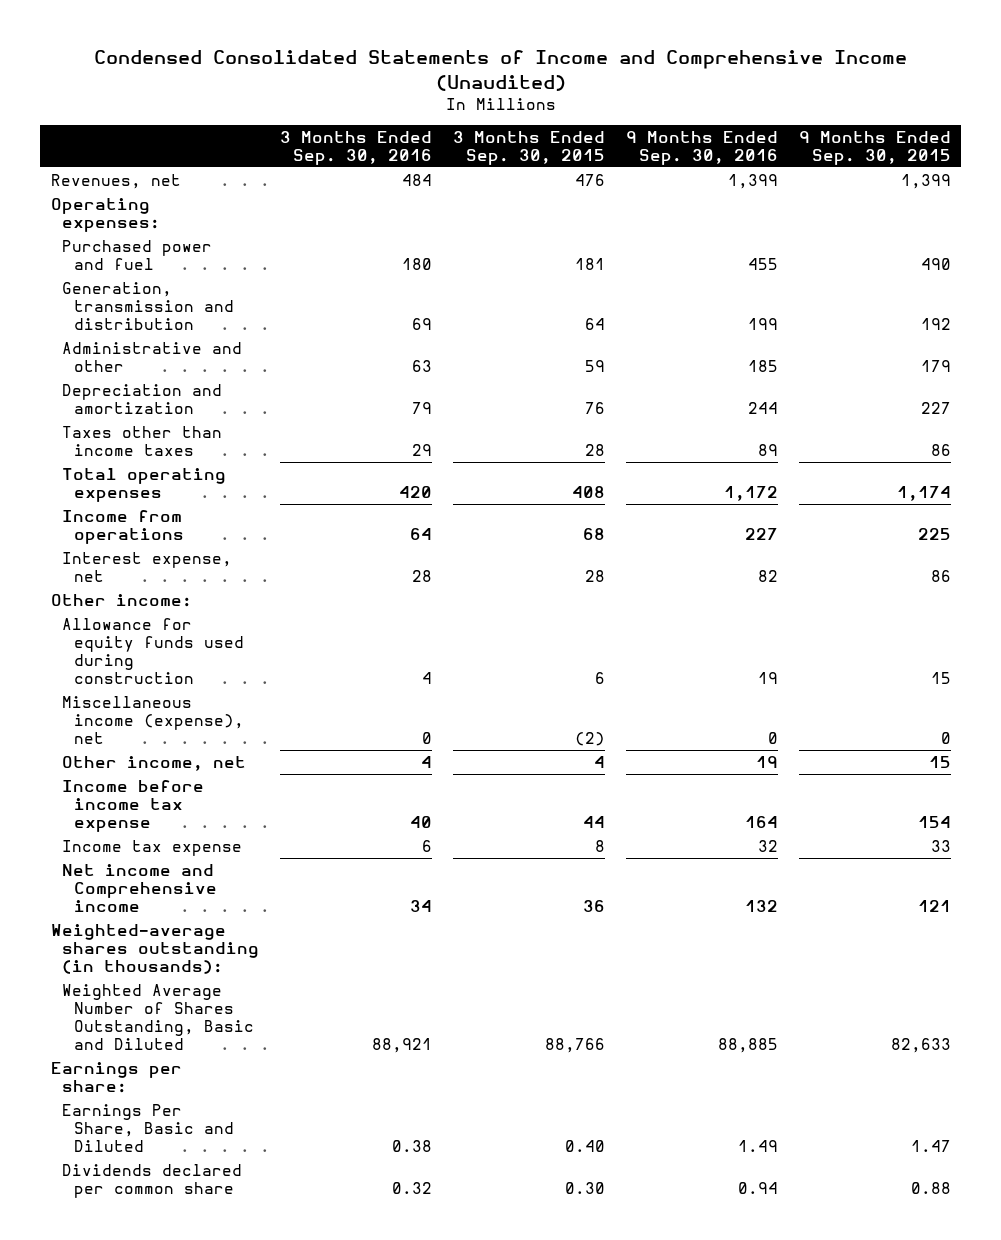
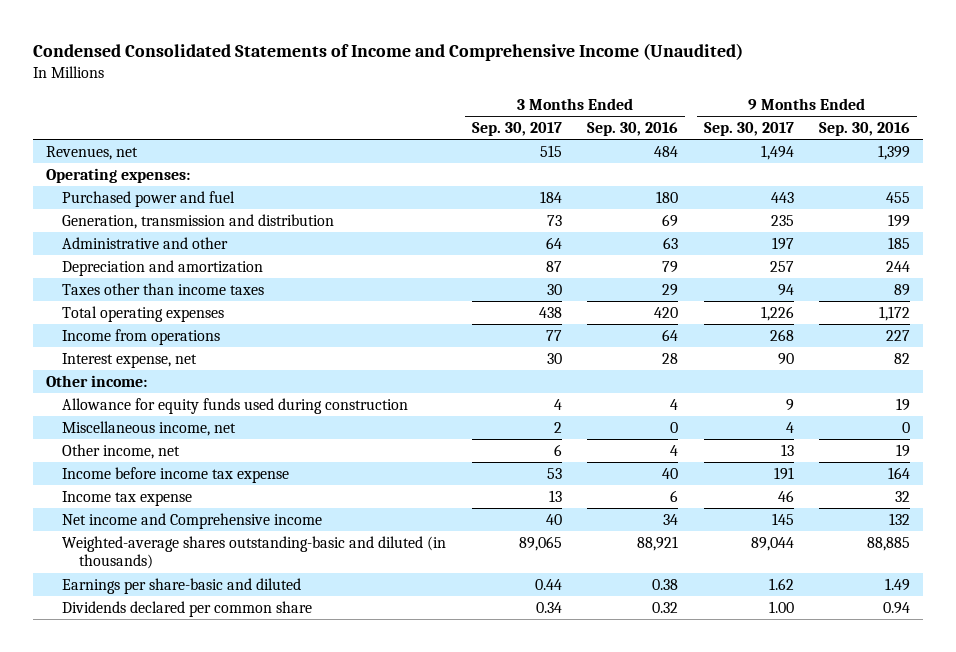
- | 3 Months Ended Sep. 30, 2016 | 3 Months Ended Sep. 30, 2015 | 9 Months Ended Sep. 30, 2016 | 9 Months Ended Sep. 30, 2015
+ | 3 Months Ended Sep. 30, 2017 | 3 Months Ended Sep. 30, 2016 | 9 Months Ended Sep. 30, 2017 | 9 Months Ended Sep. 30, 2016
- Miscellaneous income (expense), net | 0 | (2) | 0 | 0
+ Miscellaneous income, net | 2 | 0 | 4 | 0
- Weighted-average shares outstanding (in thousands):
- Weighted Average Number of Shares Outstanding, Basic and Diluted | 88,921 | 88,766 | 88,885 | 82,633
- Earnings per share:
- Earnings Per Share, Basic and Diluted | 0.38 | 0.40 | 1.49 | 1.47
+ Weighted-average shares outstanding-basic and diluted (in thousands) | 89,065 | 88,921 | 89,044 | 88,885
+ Earnings per share-basic and diluted | 0.44 | 0.38 | 1.62 | 1.49

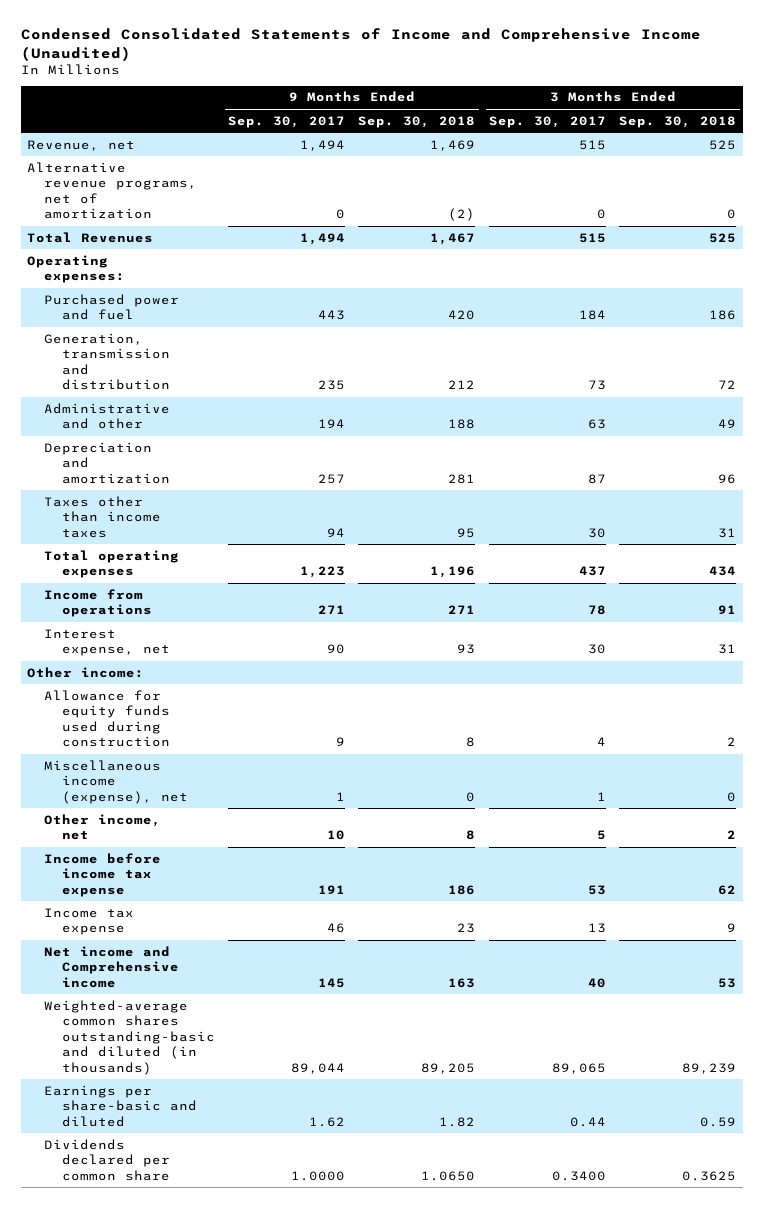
- | 3 Months Ended Sep. 30, 2017 | 3 Months Ended Sep. 30, 2016 | 9 Months Ended Sep. 30, 2017 | 9 Months Ended Sep. 30, 2016
+ | 9 Months Ended Sep. 30, 2017 | 9 Months Ended Sep. 30, 2018 | 3 Months Ended Sep. 30, 2017 | 3 Months Ended Sep. 30, 2018
- Revenues, net | 515 | 484 | 1,494 | 1,399
+ Revenue, net | 1,494 | 1,469 | 515 | 525
+ Alternative revenue programs, net of amortization | 0 | (2) | 0 | 0
+ Total Revenues | 1,494 | 1,467 | 515 | 525
- Administrative and other | 64 | 63 | 197 | 185
+ Administrative and other | 194 | 188 | 63 | 49
- Total operating expenses | 438 | 420 | 1,226 | 1,172
- Income from operations | 77 | 64 | 268 | 227
+ Total operating expenses | 1,223 | 1,196 | 437 | 434
+ Income from operations | 271 | 271 | 78 | 91
- Miscellaneous income, net | 2 | 0 | 4 | 0
- Other income, net | 6 | 4 | 13 | 19
+ Miscellaneous income (expense), net | 1 | 0 | 1 | 0
+ Other income, net | 10 | 8 | 5 | 2
- Weighted-average shares outstanding-basic and diluted (in thousands) | 89,065 | 88,921 | 89,044 | 88,885
+ Weighted-average common shares outstanding-basic and diluted (in thousands) | 89,044 | 89,205 | 89,065 | 89,239
- Dividends declared per common share | 0.34 | 0.32 | 1.00 | 0.94
+ Dividends declared per common share | 1.0000 | 1.0650 | 0.3400 | 0.3625

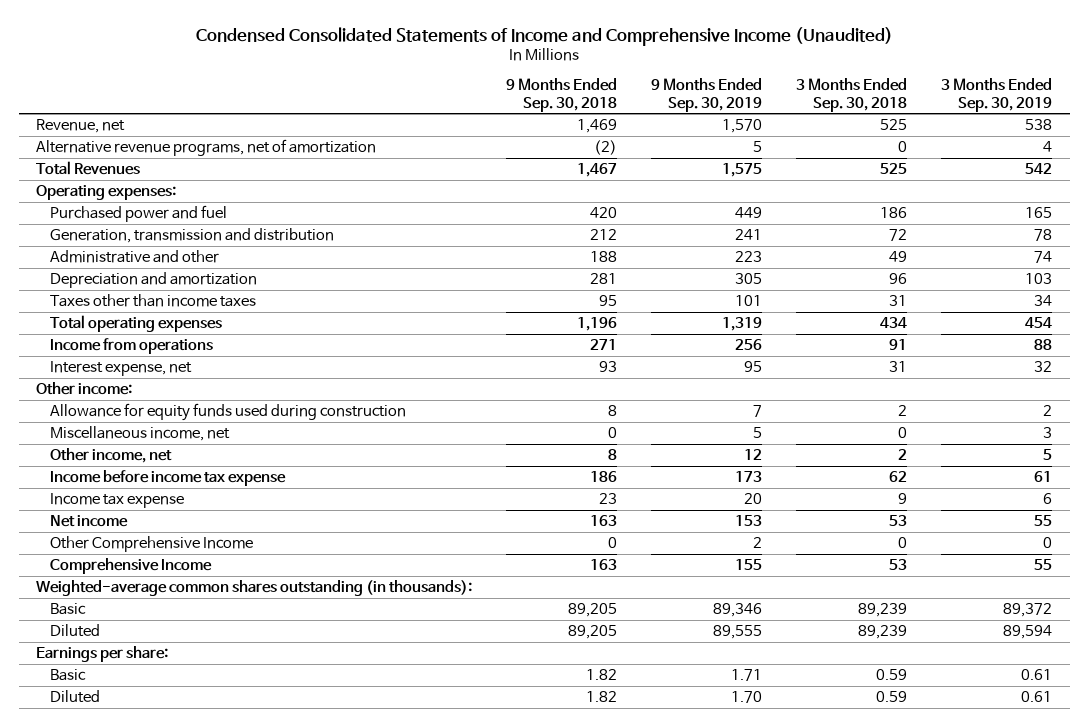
- | 9 Months Ended Sep. 30, 2017 | 9 Months Ended Sep. 30, 2018 | 3 Months Ended Sep. 30, 2017 | 3 Months Ended Sep. 30, 2018
+ | 9 Months Ended Sep. 30, 2018 | 9 Months Ended Sep. 30, 2019 | 3 Months Ended Sep. 30, 2018 | 3 Months Ended Sep. 30, 2019
- Miscellaneous income (expense), net | 1 | 0 | 1 | 0
+ Miscellaneous income, net | 0 | 5 | 0 | 3
- Net income and Comprehensive income | 145 | 163 | 40 | 53
- Weighted-average common shares outstanding-basic and diluted (in thousands) | 89,044 | 89,205 | 89,065 | 89,239
- Earnings per share-basic and diluted | 1.62 | 1.82 | 0.44 | 0.59
- Dividends declared per common share | 1.0000 | 1.0650 | 0.3400 | 0.3625
+ Net income | 163 | 153 | 53 | 55
+ Other Comprehensive Income | 0 | 2 | 0 | 0
+ Comprehensive Income | 163 | 155 | 53 | 55
+ Weighted-average common shares outstanding (in thousands):
+ Basic | 89,205 | 89,346 | 89,239 | 89,372
+ Diluted | 89,205 | 89,555 | 89,239 | 89,594
+ Earnings per share:
+ Basic | 1.82 | 1.71 | 0.59 | 0.61
+ Diluted | 1.82 | 1.70 | 0.59 | 0.61

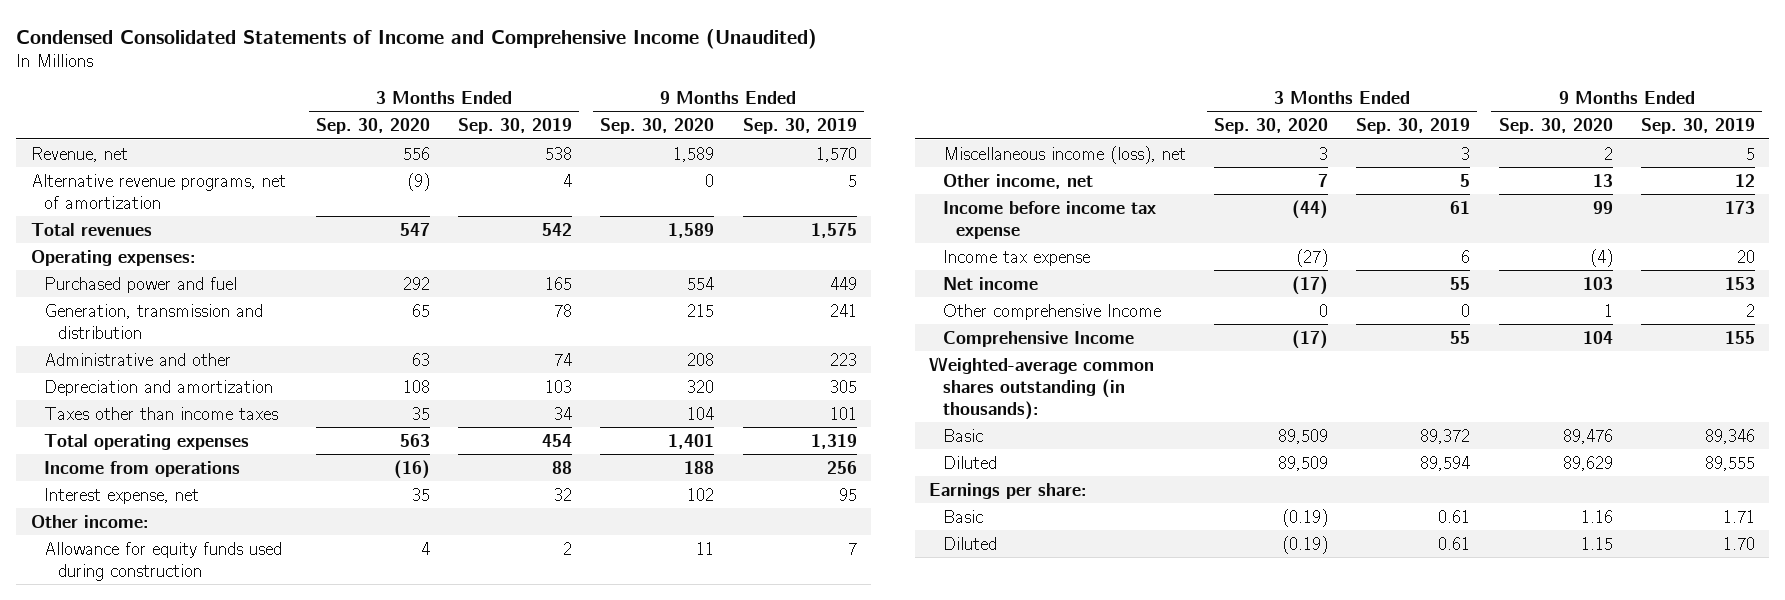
- | 9 Months Ended Sep. 30, 2018 | 9 Months Ended Sep. 30, 2019 | 3 Months Ended Sep. 30, 2018 | 3 Months Ended Sep. 30, 2019
+ | 3 Months Ended Sep. 30, 2020 | 3 Months Ended Sep. 30, 2019 | 9 Months Ended Sep. 30, 2020 | 9 Months Ended Sep. 30, 2019
- Total Revenues | 1,467 | 1,575 | 525 | 542
+ Total revenues | 547 | 542 | 1,589 | 1,575
- Miscellaneous income, net | 0 | 5 | 0 | 3
+ Miscellaneous income (loss), net | 3 | 3 | 2 | 5
- Other Comprehensive Income | 0 | 2 | 0 | 0
+ Other comprehensive Income | 0 | 0 | 1 | 2

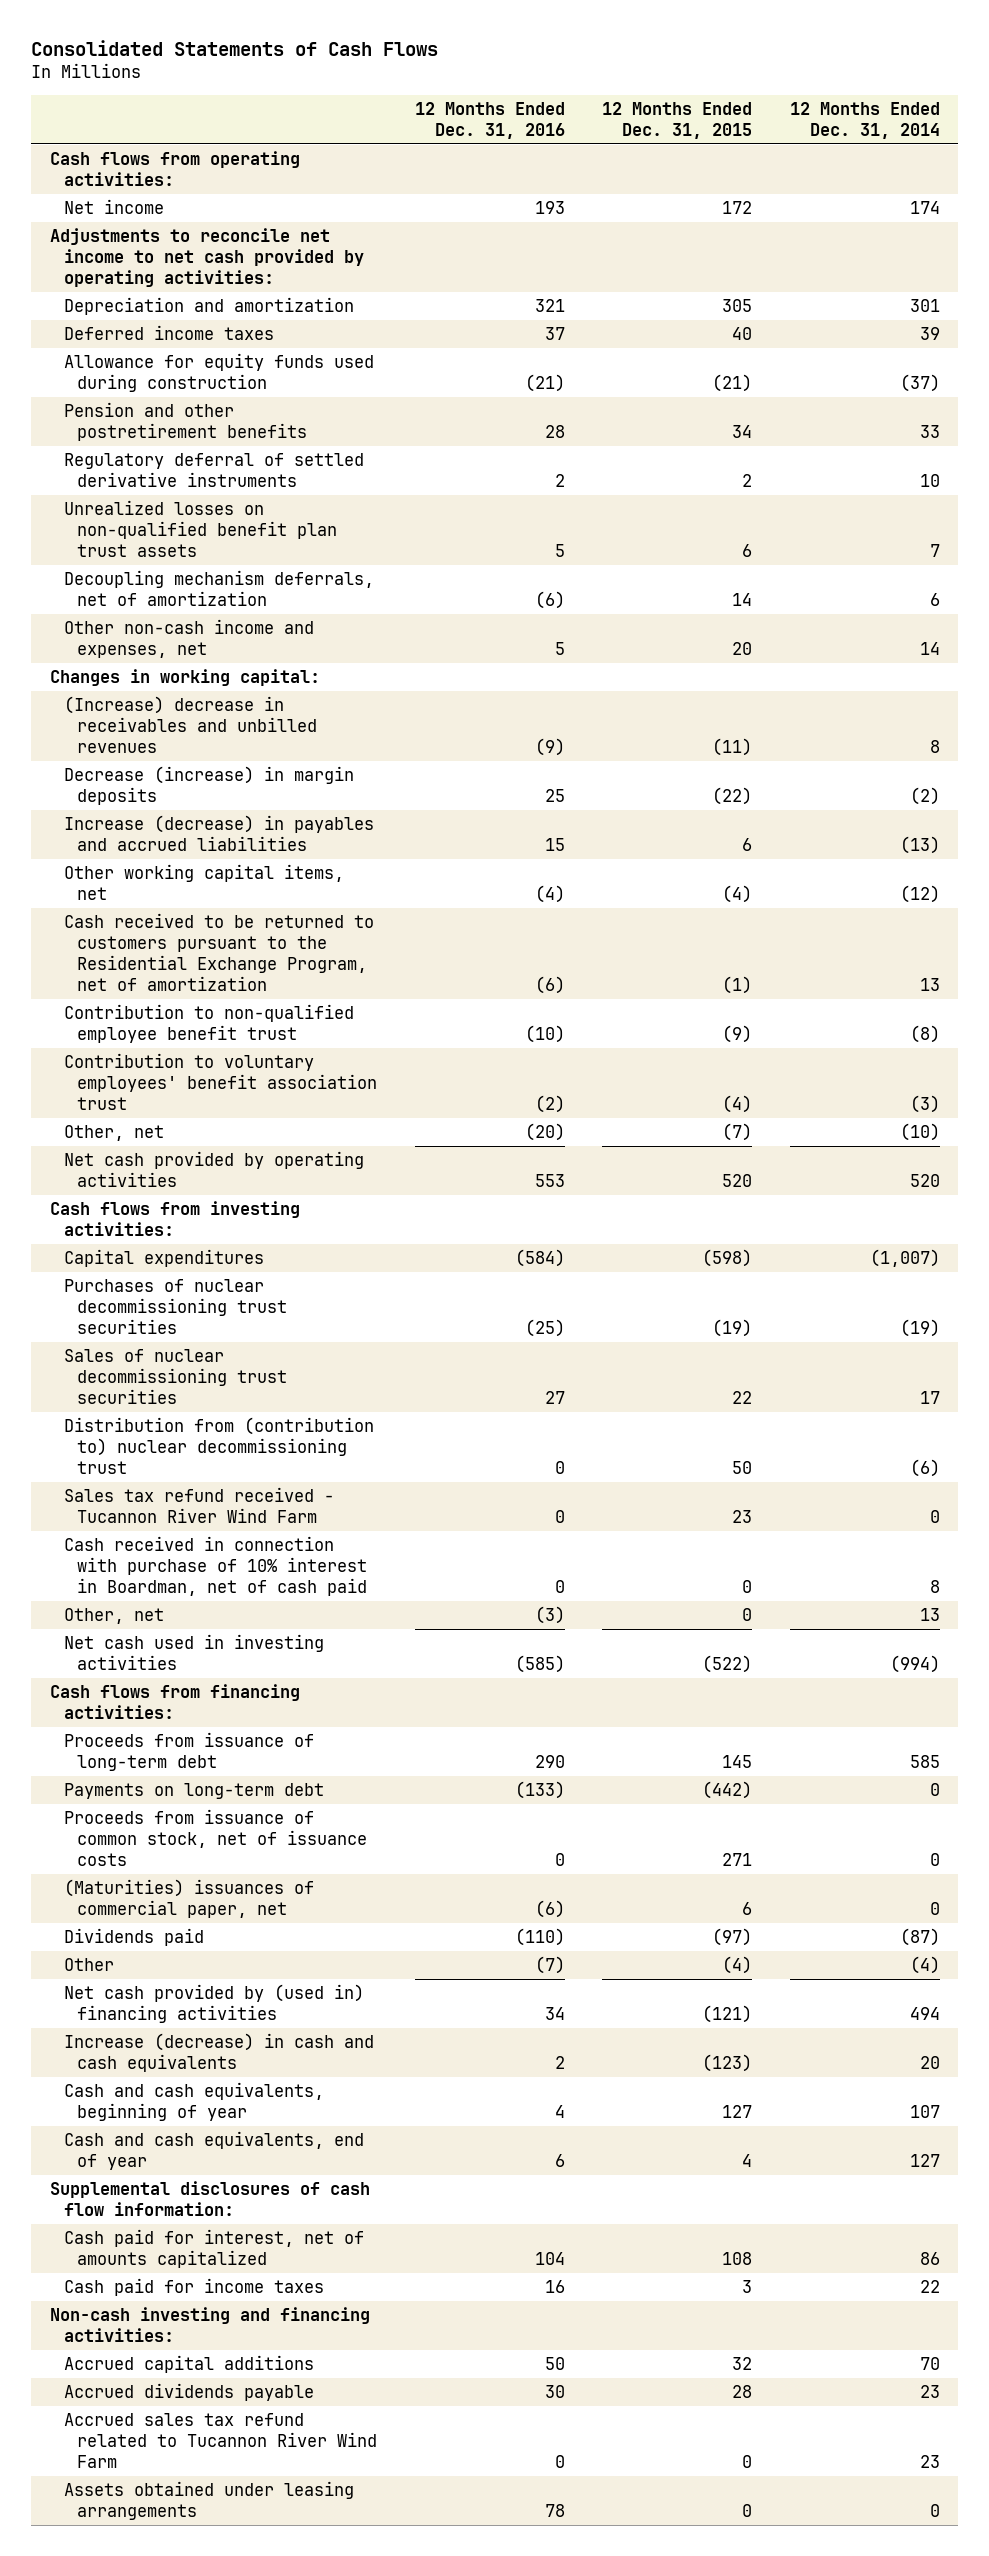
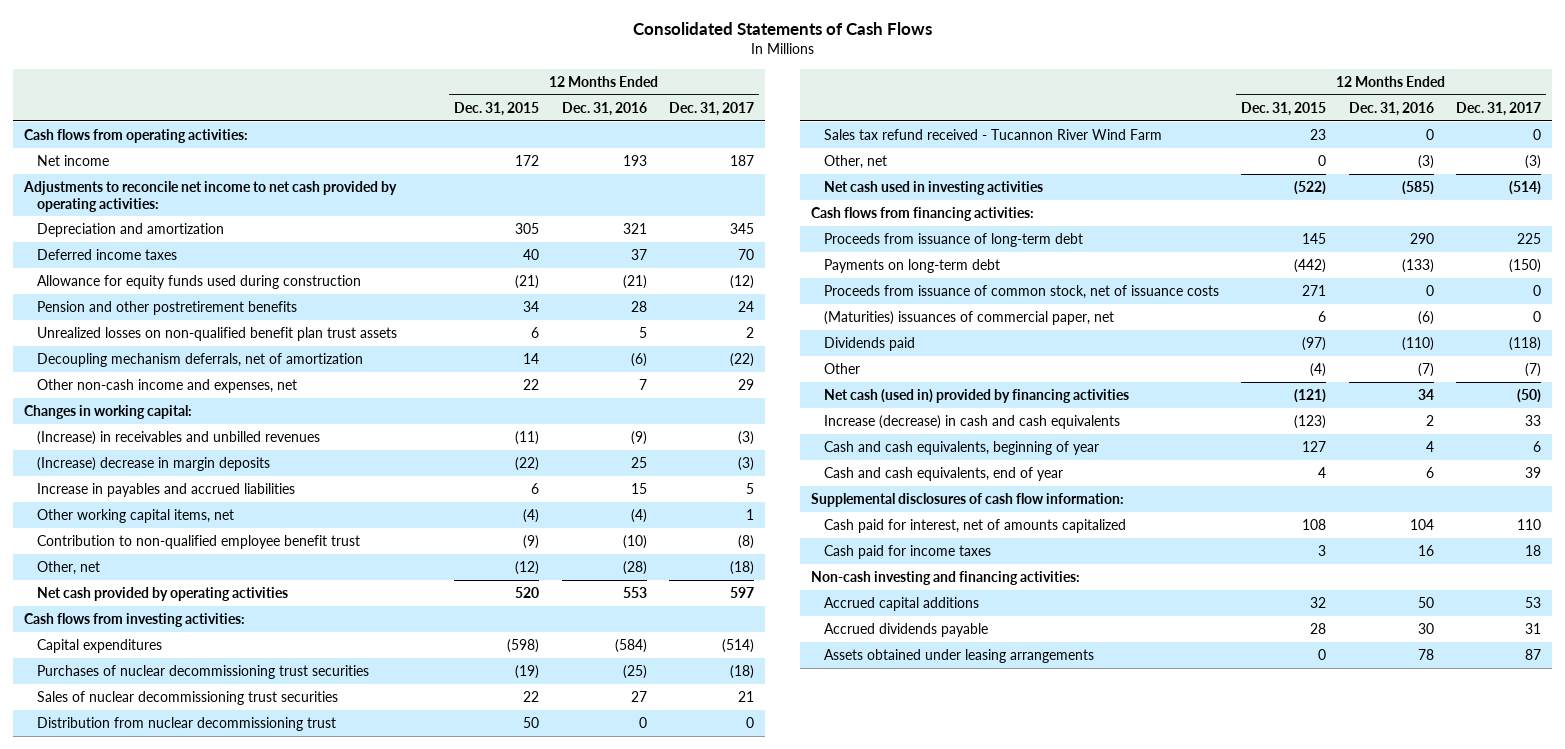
- | 12 Months Ended Dec. 31, 2016 | 12 Months Ended Dec. 31, 2015 | 12 Months Ended Dec. 31, 2014
+ | 12 Months Ended Dec. 31, 2015 | 12 Months Ended Dec. 31, 2016 | 12 Months Ended Dec. 31, 2017
- Regulatory deferral of settled derivative instruments | 2 | 2 | 10
- Other non-cash income and expenses, net | 5 | 20 | 14
+ Other non-cash income and expenses, net | 22 | 7 | 29
- (Increase) decrease in receivables and unbilled revenues | (9) | (11) | 8
- Decrease (increase) in margin deposits | 25 | (22) | (2)
- Increase (decrease) in payables and accrued liabilities | 15 | 6 | (13)
+ (Increase) in receivables and unbilled revenues | (11) | (9) | (3)
+ (Increase) decrease in margin deposits | (22) | 25 | (3)
+ Increase in payables and accrued liabilities | 6 | 15 | 5
- Cash received to be returned to customers pursuant to the Residential Exchange Program, net of amortization | (6) | (1) | 13
- Contribution to voluntary employees' benefit association trust | (2) | (4) | (3)
- Other, net | (20) | (7) | (10)
+ Other, net | (12) | (28) | (18)
- Distribution from (contribution to) nuclear decommissioning trust | 0 | 50 | (6)
+ Distribution from nuclear decommissioning trust | 50 | 0 | 0
- Cash received in connection with purchase of 10% interest in Boardman, net of cash paid | 0 | 0 | 8
- Net cash provided by (used in) financing activities | 34 | (121) | 494
+ Net cash (used in) provided by financing activities | (121) | 34 | (50)
- Accrued sales tax refund related to Tucannon River Wind Farm | 0 | 0 | 23

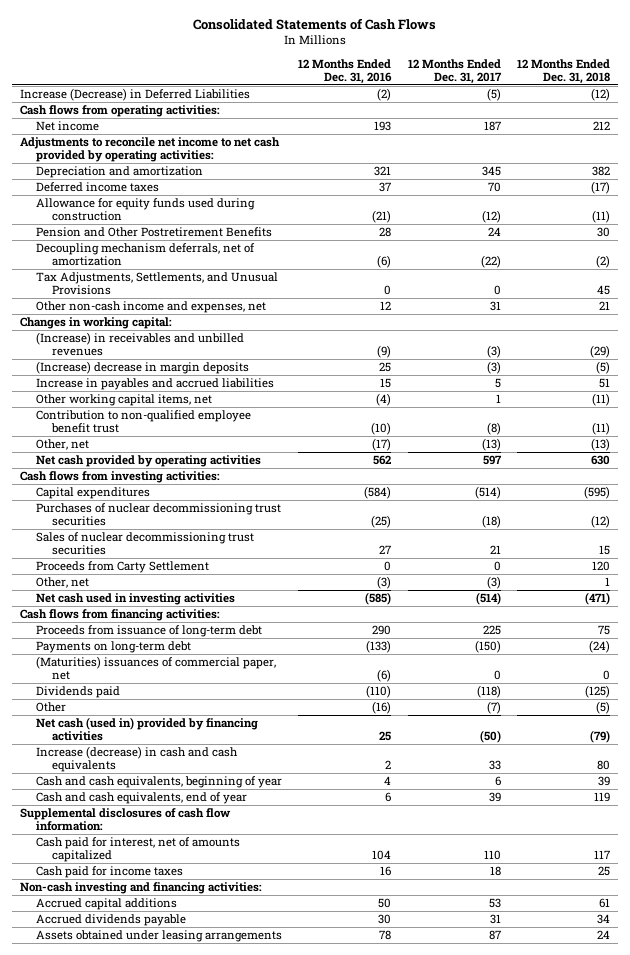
- | 12 Months Ended Dec. 31, 2015 | 12 Months Ended Dec. 31, 2016 | 12 Months Ended Dec. 31, 2017
+ | 12 Months Ended Dec. 31, 2016 | 12 Months Ended Dec. 31, 2017 | 12 Months Ended Dec. 31, 2018
+ Increase (Decrease) in Deferred Liabilities | (2) | (5) | (12)
- Pension and other postretirement benefits | 34 | 28 | 24
- Unrealized losses on non-qualified benefit plan trust assets | 6 | 5 | 2
+ Pension and Other Postretirement Benefits | 28 | 24 | 30
- Other non-cash income and expenses, net | 22 | 7 | 29
+ Tax Adjustments, Settlements, and Unusual Provisions | 0 | 0 | 45
+ Other non-cash income and expenses, net | 12 | 31 | 21
- Other, net | (12) | (28) | (18)
- Net cash provided by operating activities | 520 | 553 | 597
+ Other, net | (17) | (13) | (13)
+ Net cash provided by operating activities | 562 | 597 | 630
- Distribution from nuclear decommissioning trust | 50 | 0 | 0
- Sales tax refund received - Tucannon River Wind Farm | 23 | 0 | 0
+ Proceeds from Carty Settlement | 0 | 0 | 120
- Proceeds from issuance of common stock, net of issuance costs | 271 | 0 | 0
- Other | (4) | (7) | (7)
- Net cash (used in) provided by financing activities | (121) | 34 | (50)
+ Other | (16) | (7) | (5)
+ Net cash (used in) provided by financing activities | 25 | (50) | (79)

